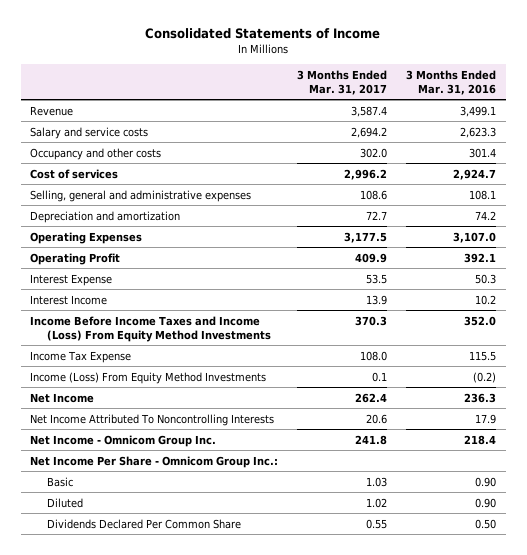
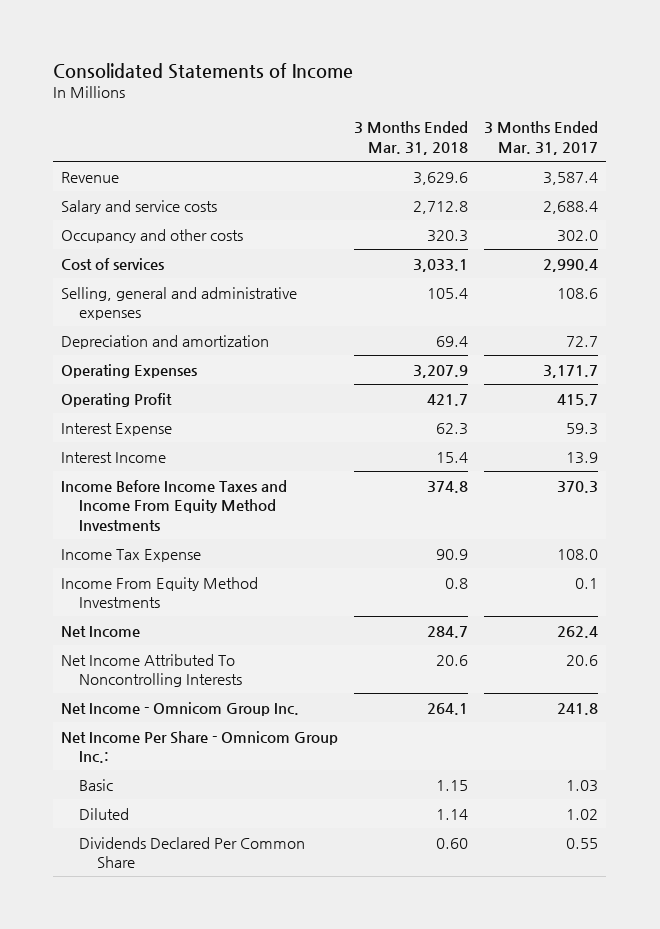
- | 3 Months Ended Mar. 31, 2017 | 3 Months Ended Mar. 31, 2016
+ | 3 Months Ended Mar. 31, 2018 | 3 Months Ended Mar. 31, 2017
- Salary and service costs | 2,694.2 | 2,623.3
+ Salary and service costs | 2,712.8 | 2,688.4
- Cost of services | 2,996.2 | 2,924.7
+ Cost of services | 3,033.1 | 2,990.4
- Operating Expenses | 3,177.5 | 3,107.0
- Operating Profit | 409.9 | 392.1
- Interest Expense | 53.5 | 50.3
+ Operating Expenses | 3,207.9 | 3,171.7
+ Operating Profit | 421.7 | 415.7
+ Interest Expense | 62.3 | 59.3
- Income Before Income Taxes and Income (Loss) From Equity Method Investments | 370.3 | 352.0
+ Income Before Income Taxes and Income From Equity Method Investments | 374.8 | 370.3
- Income (Loss) From Equity Method Investments | 0.1 | (0.2)
+ Income From Equity Method Investments | 0.8 | 0.1

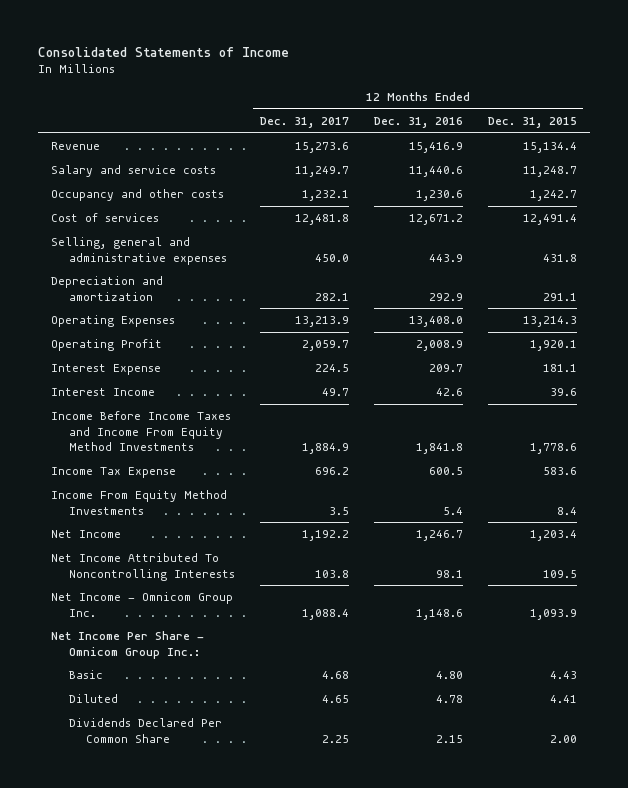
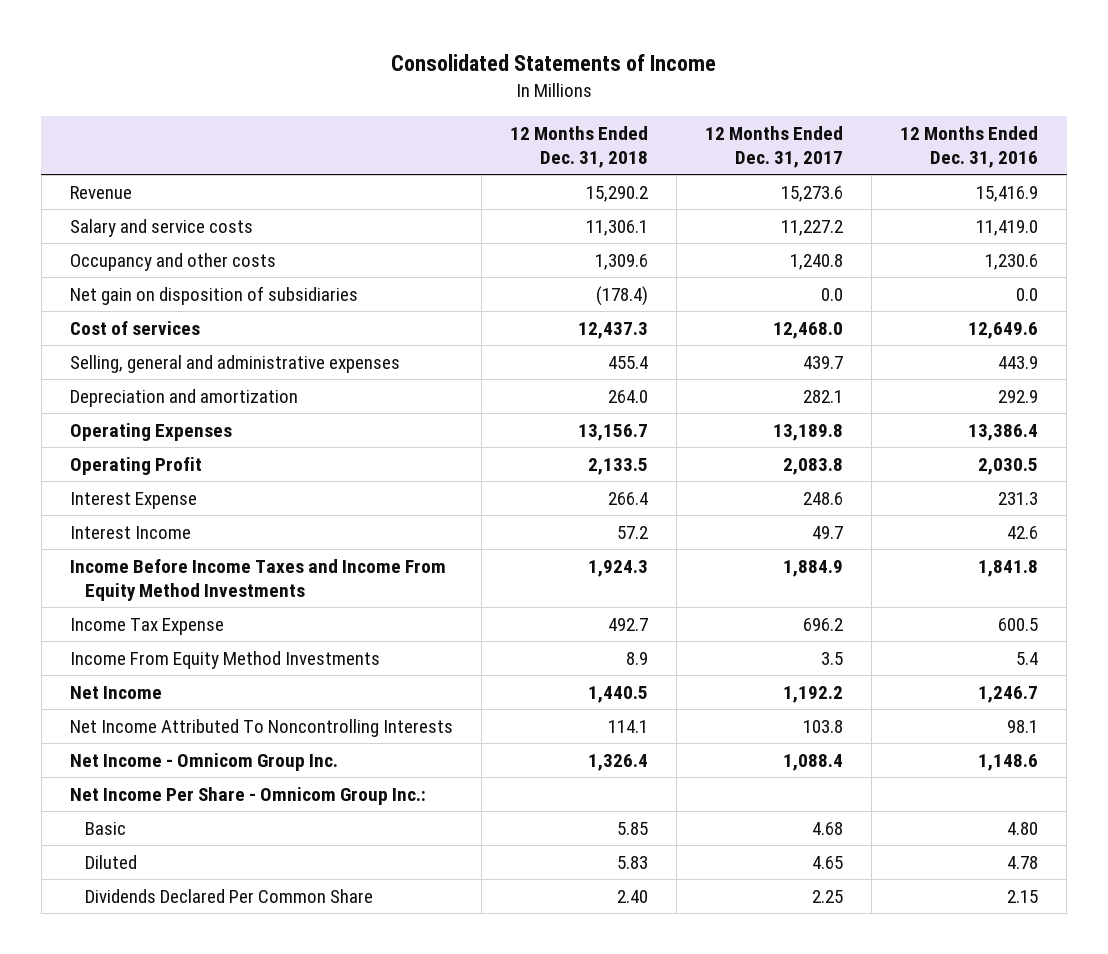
- | 12 Months Ended Dec. 31, 2017 | 12 Months Ended Dec. 31, 2016 | 12 Months Ended Dec. 31, 2015
+ | 12 Months Ended Dec. 31, 2018 | 12 Months Ended Dec. 31, 2017 | 12 Months Ended Dec. 31, 2016
- Salary and service costs | 11,249.7 | 11,440.6 | 11,248.7
- Occupancy and other costs | 1,232.1 | 1,230.6 | 1,242.7
- Cost of services | 12,481.8 | 12,671.2 | 12,491.4
- Selling, general and administrative expenses | 450.0 | 443.9 | 431.8
+ Salary and service costs | 11,306.1 | 11,227.2 | 11,419.0
+ Occupancy and other costs | 1,309.6 | 1,240.8 | 1,230.6
+ Net gain on disposition of subsidiaries | (178.4) | 0.0 | 0.0
+ Cost of services | 12,437.3 | 12,468.0 | 12,649.6
+ Selling, general and administrative expenses | 455.4 | 439.7 | 443.9
- Operating Expenses | 13,213.9 | 13,408.0 | 13,214.3
- Operating Profit | 2,059.7 | 2,008.9 | 1,920.1
- Interest Expense | 224.5 | 209.7 | 181.1
+ Operating Expenses | 13,156.7 | 13,189.8 | 13,386.4
+ Operating Profit | 2,133.5 | 2,083.8 | 2,030.5
+ Interest Expense | 266.4 | 248.6 | 231.3

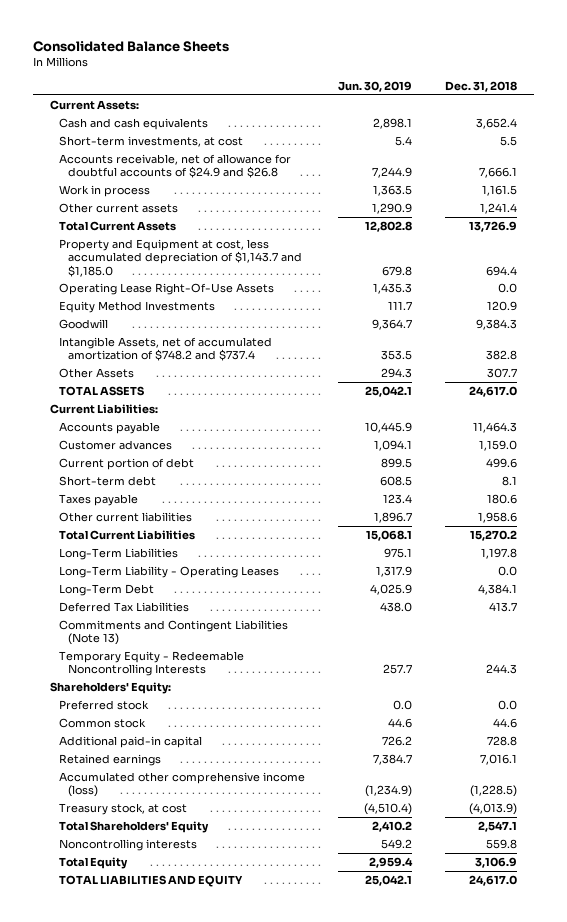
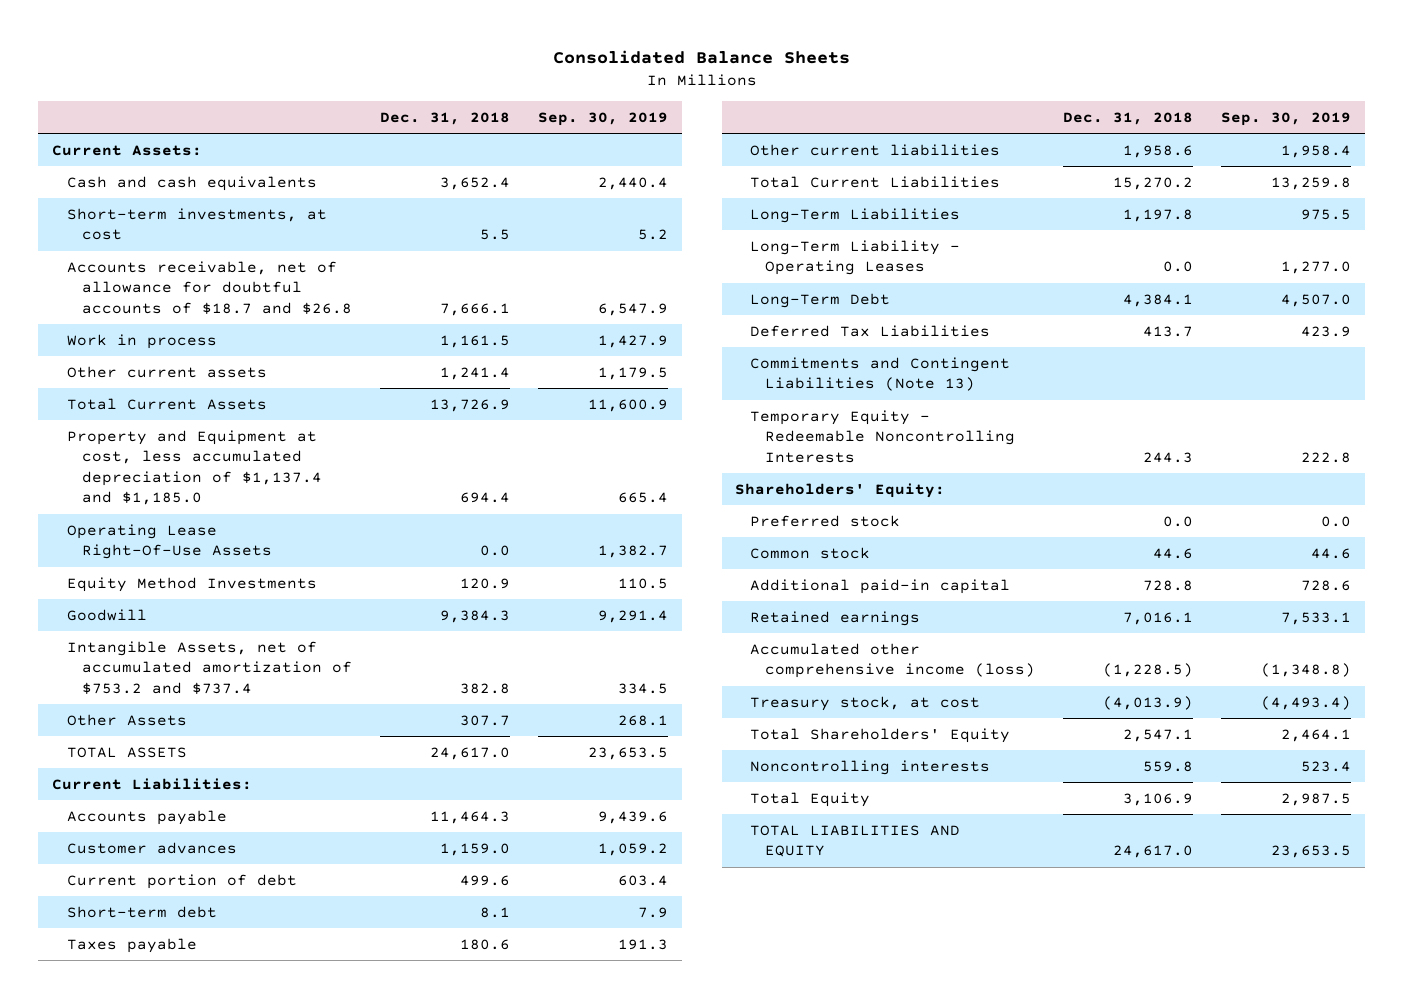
- | Jun. 30, 2019 | Dec. 31, 2018
+ | Dec. 31, 2018 | Sep. 30, 2019
- Accounts receivable, net of allowance for doubtful accounts of $24.9 and $26.8 | 7,244.9 | 7,666.1
+ Accounts receivable, net of allowance for doubtful accounts of $18.7 and $26.8 | 7,666.1 | 6,547.9
- Property and Equipment at cost, less accumulated depreciation of $1,143.7 and $1,185.0 | 679.8 | 694.4
+ Property and Equipment at cost, less accumulated depreciation of $1,137.4 and $1,185.0 | 694.4 | 665.4
- Intangible Assets, net of accumulated amortization of $748.2 and $737.4 | 353.5 | 382.8
+ Intangible Assets, net of accumulated amortization of $753.2 and $737.4 | 382.8 | 334.5

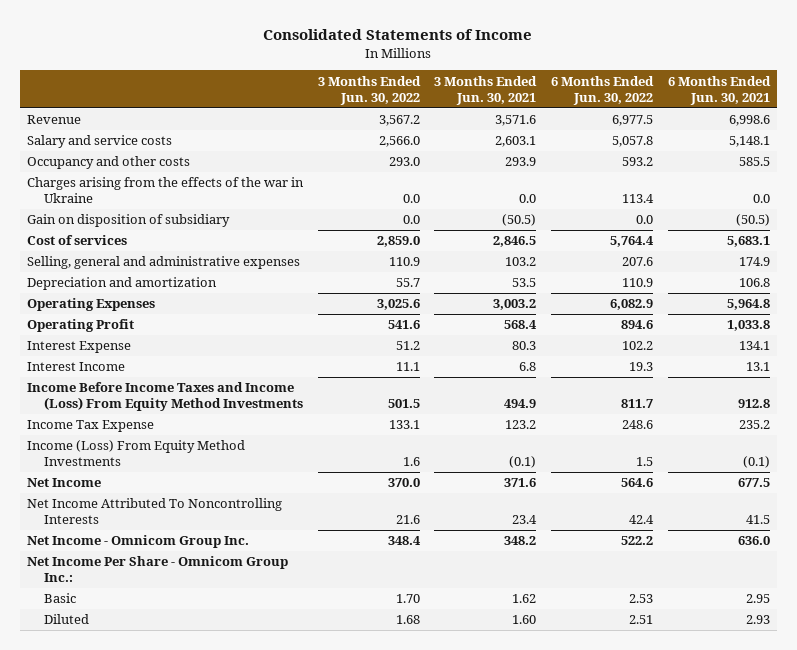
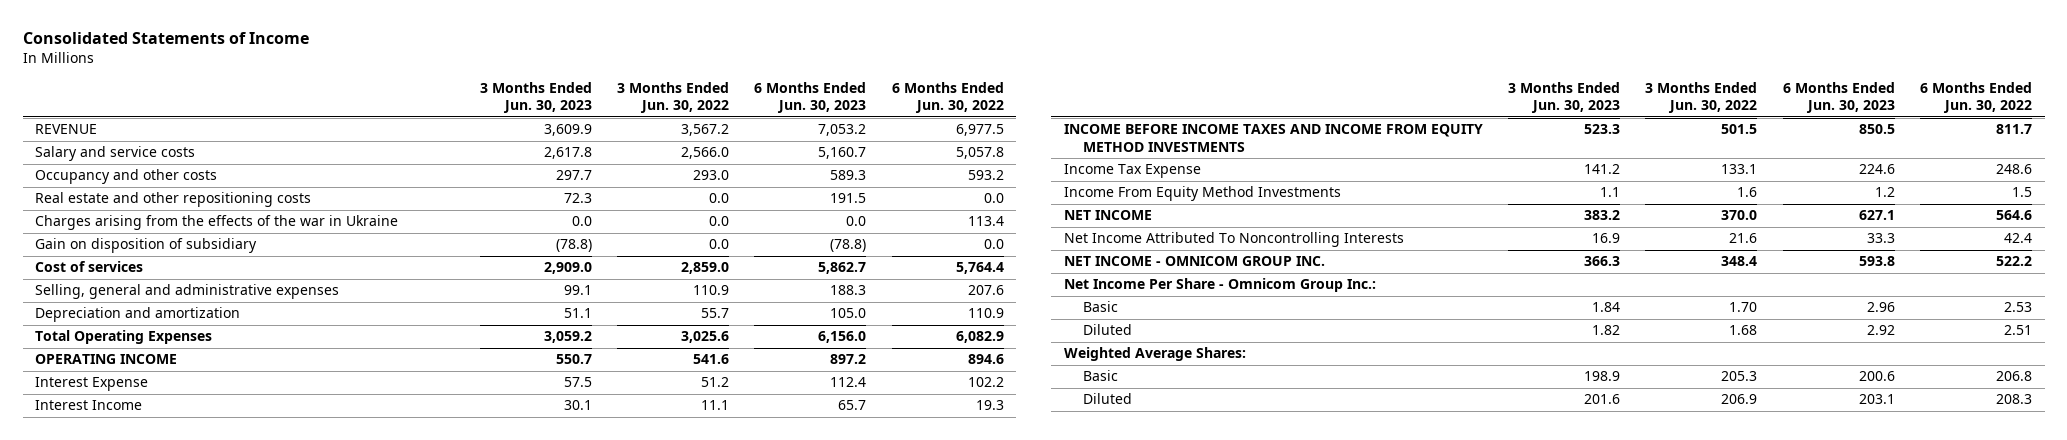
- | 3 Months Ended Jun. 30, 2022 | 3 Months Ended Jun. 30, 2021 | 6 Months Ended Jun. 30, 2022 | 6 Months Ended Jun. 30, 2021
+ | 3 Months Ended Jun. 30, 2023 | 3 Months Ended Jun. 30, 2022 | 6 Months Ended Jun. 30, 2023 | 6 Months Ended Jun. 30, 2022
- Revenue | 3,567.2 | 3,571.6 | 6,977.5 | 6,998.6
+ REVENUE | 3,609.9 | 3,567.2 | 7,053.2 | 6,977.5
+ Real estate and other repositioning costs | 72.3 | 0.0 | 191.5 | 0.0
- Operating Expenses | 3,025.6 | 3,003.2 | 6,082.9 | 5,964.8
- Operating Profit | 541.6 | 568.4 | 894.6 | 1,033.8
+ Total Operating Expenses | 3,059.2 | 3,025.6 | 6,156.0 | 6,082.9
+ OPERATING INCOME | 550.7 | 541.6 | 897.2 | 894.6
- Income Before Income Taxes and Income (Loss) From Equity Method Investments | 501.5 | 494.9 | 811.7 | 912.8
+ INCOME BEFORE INCOME TAXES AND INCOME FROM EQUITY METHOD INVESTMENTS | 523.3 | 501.5 | 850.5 | 811.7
- Income (Loss) From Equity Method Investments | 1.6 | (0.1) | 1.5 | (0.1)
- Net Income | 370.0 | 371.6 | 564.6 | 677.5
+ Income From Equity Method Investments | 1.1 | 1.6 | 1.2 | 1.5
+ NET INCOME | 383.2 | 370.0 | 627.1 | 564.6
- Net Income - Omnicom Group Inc. | 348.4 | 348.2 | 522.2 | 636.0
+ NET INCOME - OMNICOM GROUP INC. | 366.3 | 348.4 | 593.8 | 522.2
+ Weighted Average Shares:
+ Basic | 198.9 | 205.3 | 200.6 | 206.8
+ Diluted | 201.6 | 206.9 | 203.1 | 208.3

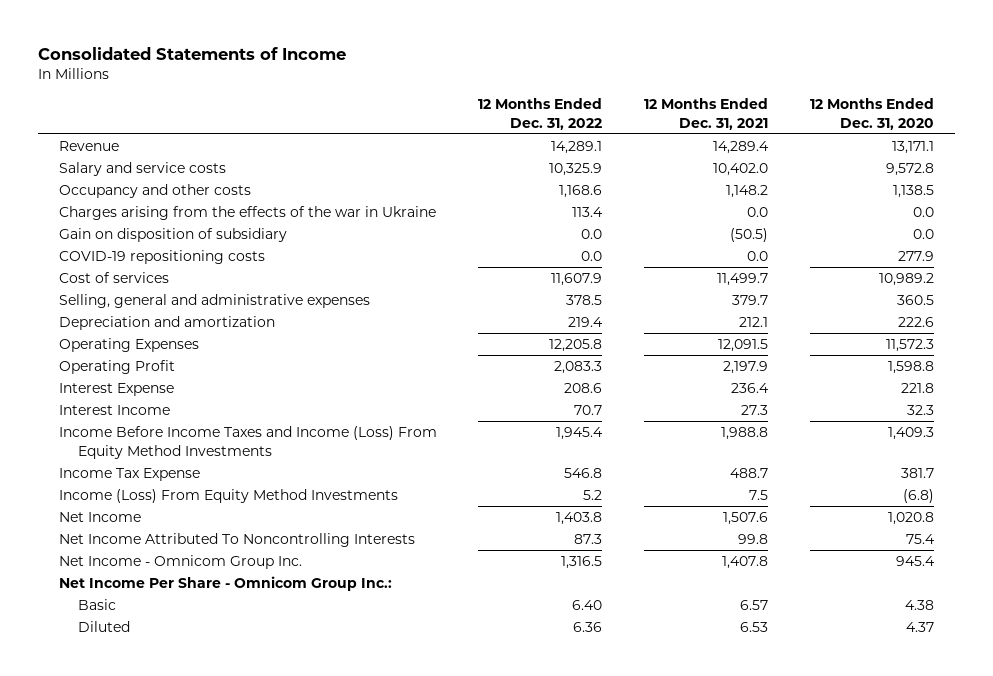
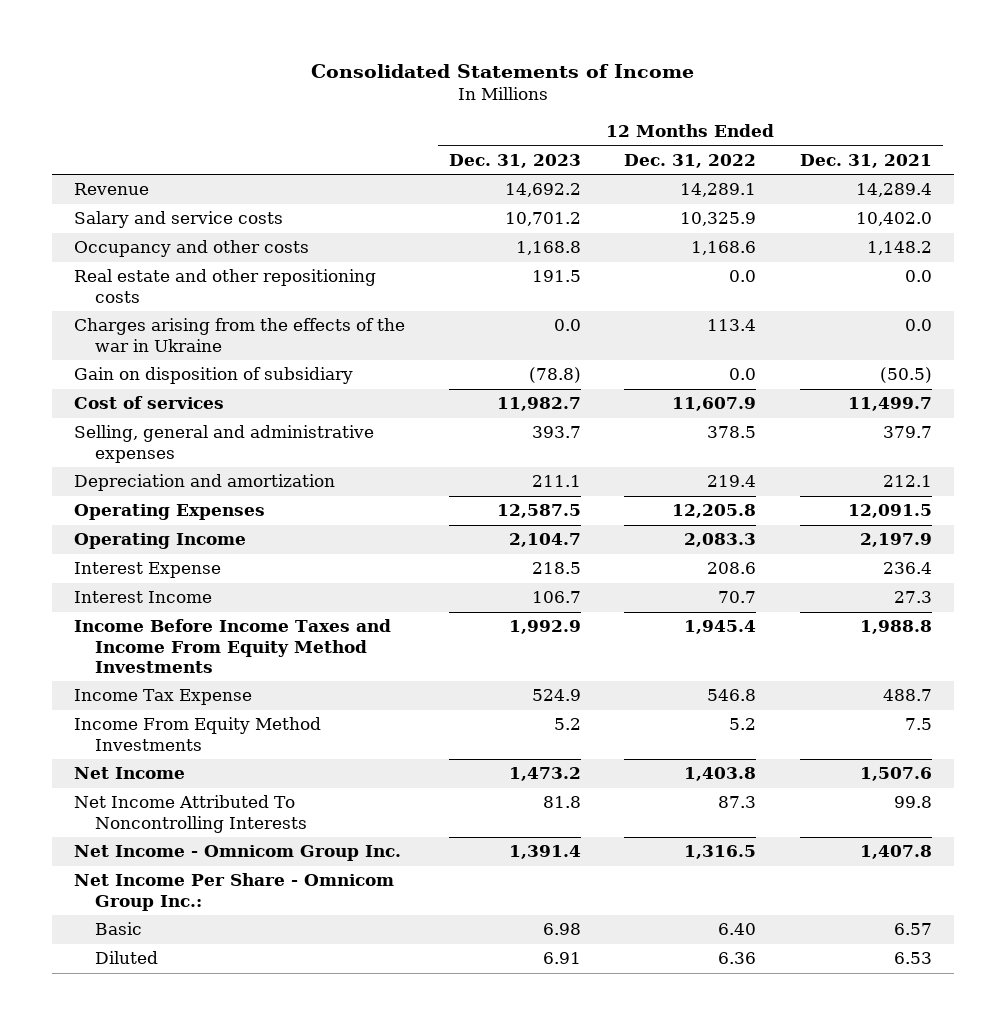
- | 12 Months Ended Dec. 31, 2022 | 12 Months Ended Dec. 31, 2021 | 12 Months Ended Dec. 31, 2020
+ | 12 Months Ended Dec. 31, 2023 | 12 Months Ended Dec. 31, 2022 | 12 Months Ended Dec. 31, 2021
+ Real estate and other repositioning costs | 191.5 | 0.0 | 0.0
- COVID-19 repositioning costs | 0.0 | 0.0 | 277.9
- Operating Profit | 2,083.3 | 2,197.9 | 1,598.8
+ Operating Income | 2,104.7 | 2,083.3 | 2,197.9
- Income Before Income Taxes and Income (Loss) From Equity Method Investments | 1,945.4 | 1,988.8 | 1,409.3
+ Income Before Income Taxes and Income From Equity Method Investments | 1,992.9 | 1,945.4 | 1,988.8
- Income (Loss) From Equity Method Investments | 5.2 | 7.5 | (6.8)
+ Income From Equity Method Investments | 5.2 | 5.2 | 7.5

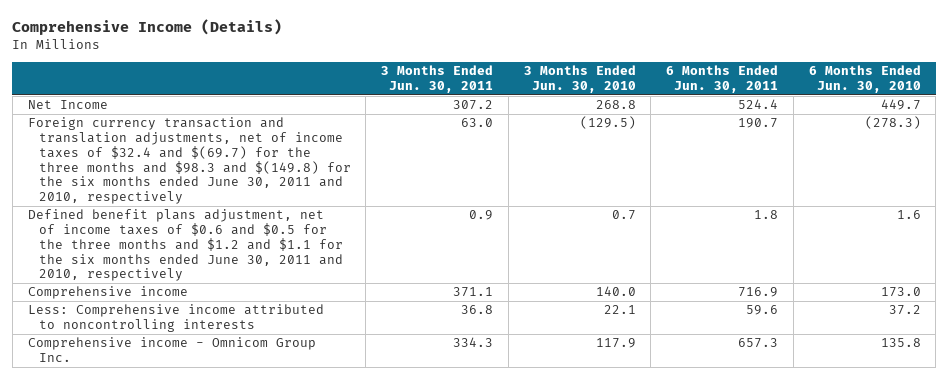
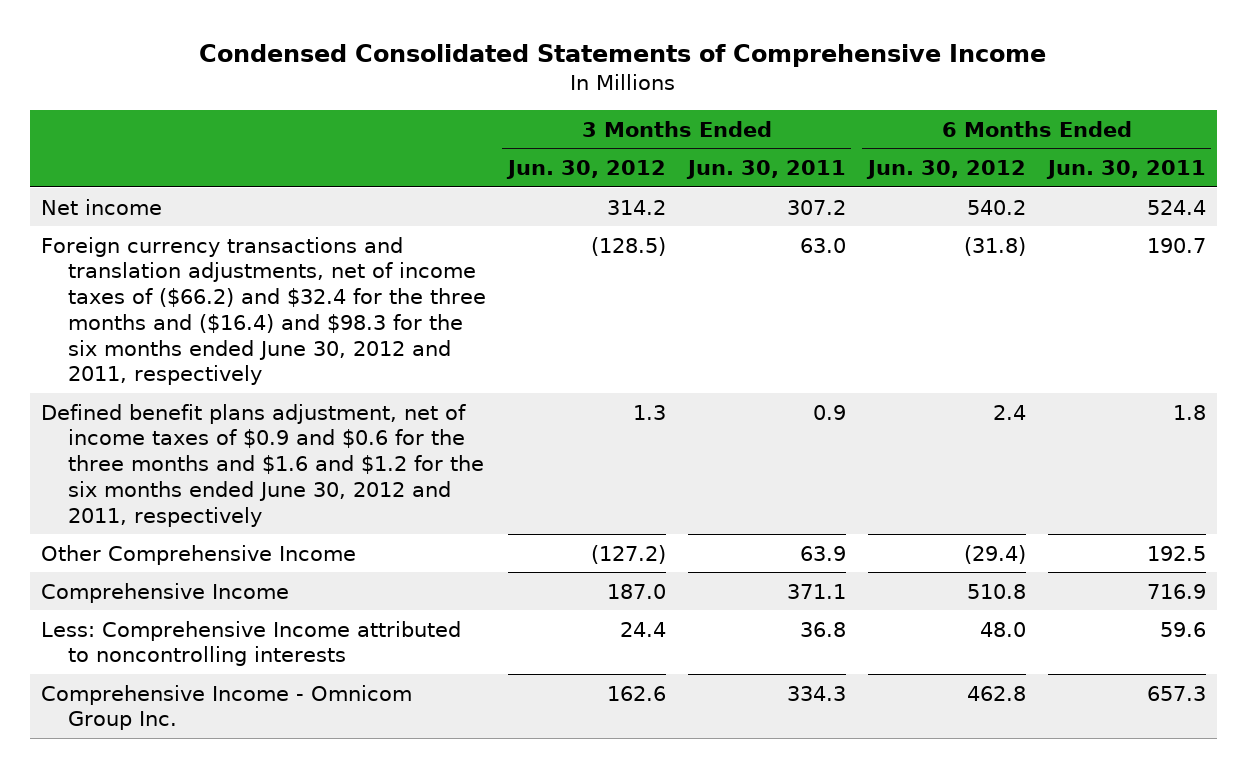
- Comprehensive Income (Details)
+ Condensed Consolidated Statements of Comprehensive Income
- | 3 Months Ended Jun. 30, 2011 | 3 Months Ended Jun. 30, 2010 | 6 Months Ended Jun. 30, 2011 | 6 Months Ended Jun. 30, 2010
+ | 3 Months Ended Jun. 30, 2012 | 3 Months Ended Jun. 30, 2011 | 6 Months Ended Jun. 30, 2012 | 6 Months Ended Jun. 30, 2011
- Net Income | 307.2 | 268.8 | 524.4 | 449.7
- Foreign currency transaction and translation adjustments, net of income taxes of $32.4 and $(69.7) for the three months and $98.3 and $(149.8) for the six months ended June 30, 2011 and 2010, respectively | 63.0 | (129.5) | 190.7 | (278.3)
- Defined benefit plans adjustment, net of income taxes of $0.6 and $0.5 for the three months and $1.2 and $1.1 for the six months ended June 30, 2011 and 2010, respectively | 0.9 | 0.7 | 1.8 | 1.6
- Comprehensive income | 371.1 | 140.0 | 716.9 | 173.0
- Less: Comprehensive income attributed to noncontrolling interests | 36.8 | 22.1 | 59.6 | 37.2
- Comprehensive income - Omnicom Group Inc. | 334.3 | 117.9 | 657.3 | 135.8
+ Net income | 314.2 | 307.2 | 540.2 | 524.4
+ Foreign currency transactions and translation adjustments, net of income taxes of ($66.2) and $32.4 for the three months and ($16.4) and $98.3 for the six months ended June 30, 2012 and 2011, respectively | (128.5) | 63.0 | (31.8) | 190.7
+ Defined benefit plans adjustment, net of income taxes of $0.9 and $0.6 for the three months and $1.6 and $1.2 for the six months ended June 30, 2012 and 2011, respectively | 1.3 | 0.9 | 2.4 | 1.8
+ Other Comprehensive Income | (127.2) | 63.9 | (29.4) | 192.5
+ Comprehensive Income | 187.0 | 371.1 | 510.8 | 716.9
+ Less: Comprehensive Income attributed to noncontrolling interests | 24.4 | 36.8 | 48.0 | 59.6
+ Comprehensive Income - Omnicom Group Inc. | 162.6 | 334.3 | 462.8 | 657.3

